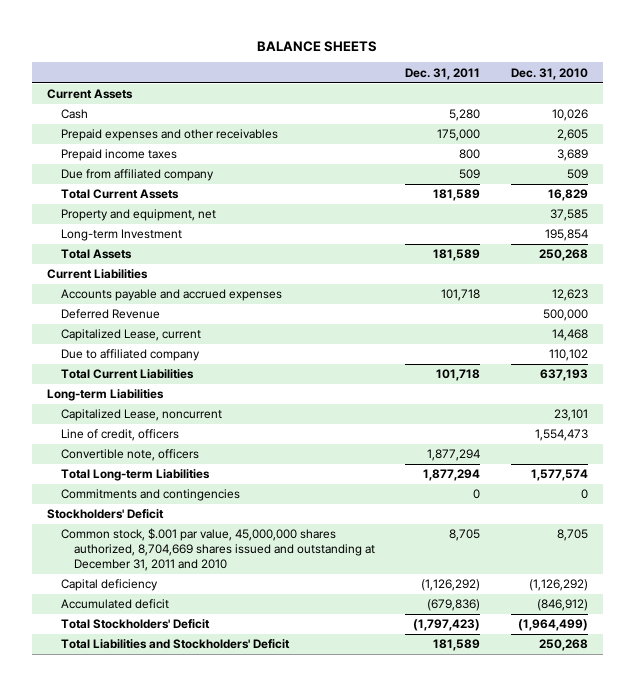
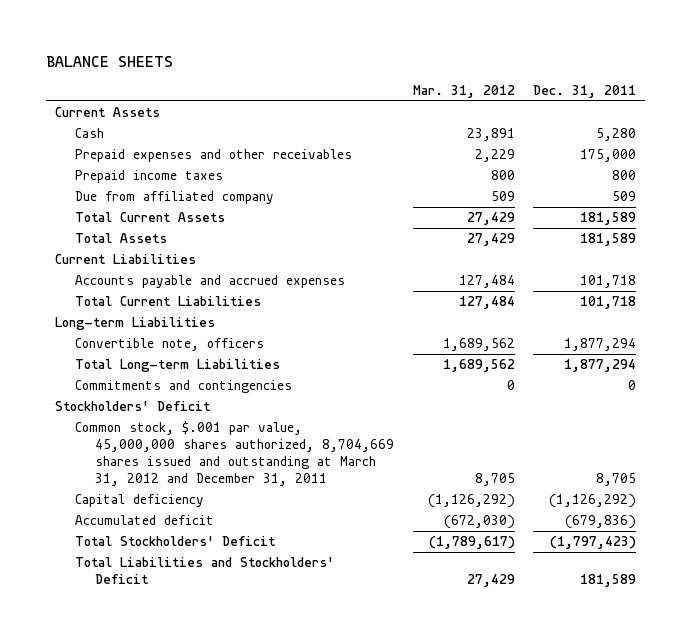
- | Dec. 31, 2011 | Dec. 31, 2010
+ | Mar. 31, 2012 | Dec. 31, 2011
- Property and equipment, net | | 37,585
- Long-term Investment | | 195,854
- Deferred Revenue | | 500,000
- Capitalized Lease, current | | 14,468
- Due to affiliated company | | 110,102
- Capitalized Lease, noncurrent | | 23,101
- Line of credit, officers | | 1,554,473
- Common stock, $.001 par value, 45,000,000 shares authorized, 8,704,669 shares issued and outstanding at December 31, 2011 and 2010 | 8,705 | 8,705
+ Common stock, $.001 par value, 45,000,000 shares authorized, 8,704,669 shares issued and outstanding at March 31, 2012 and December 31, 2011 | 8,705 | 8,705

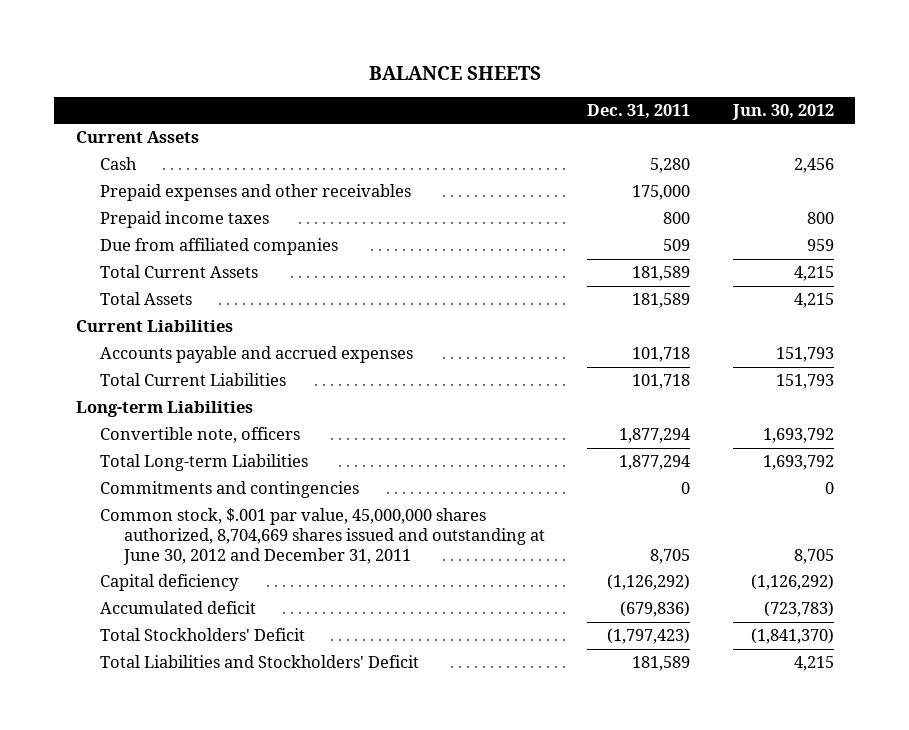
- | Mar. 31, 2012 | Dec. 31, 2011
+ | Dec. 31, 2011 | Jun. 30, 2012
- Due from affiliated company | 509 | 509
+ Due from affiliated companies | 509 | 959
- Stockholders' Deficit
- Common stock, $.001 par value, 45,000,000 shares authorized, 8,704,669 shares issued and outstanding at March 31, 2012 and December 31, 2011 | 8,705 | 8,705
+ Common stock, $.001 par value, 45,000,000 shares authorized, 8,704,669 shares issued and outstanding at June 30, 2012 and December 31, 2011 | 8,705 | 8,705

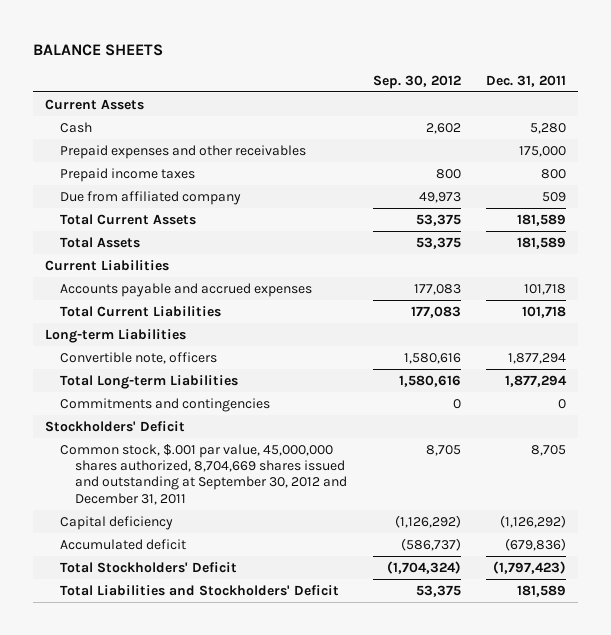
- | Dec. 31, 2011 | Jun. 30, 2012
+ | Sep. 30, 2012 | Dec. 31, 2011
- Due from affiliated companies | 509 | 959
+ Due from affiliated company | 49,973 | 509
- Common stock, $.001 par value, 45,000,000 shares authorized, 8,704,669 shares issued and outstanding at June 30, 2012 and December 31, 2011 | 8,705 | 8,705
+ Stockholders' Deficit
+ Common stock, $.001 par value, 45,000,000 shares authorized, 8,704,669 shares issued and outstanding at September 30, 2012 and December 31, 2011 | 8,705 | 8,705

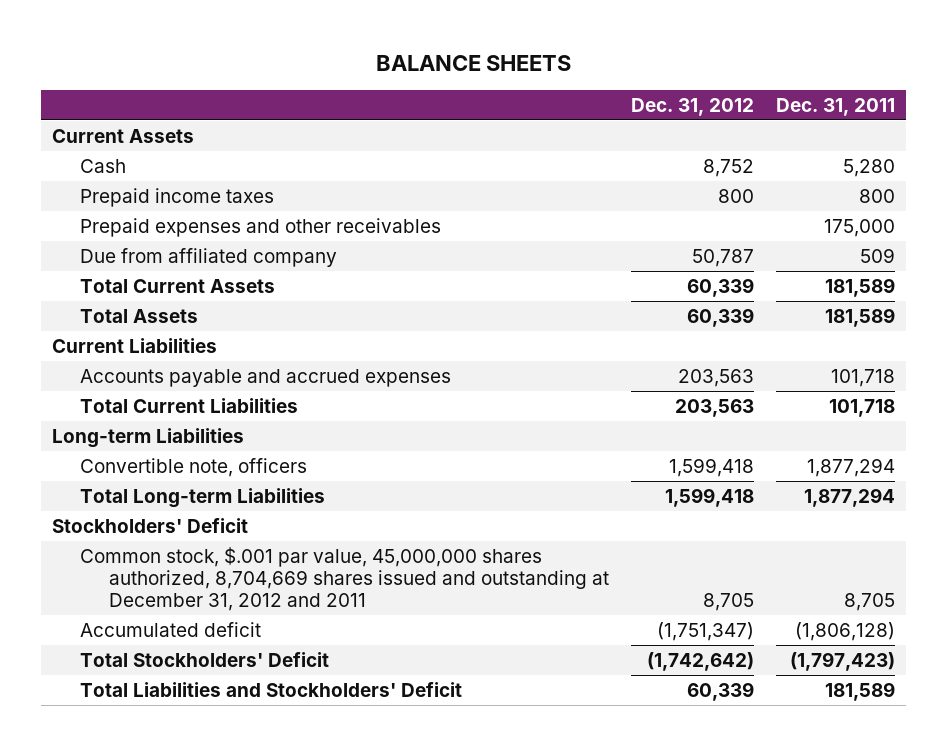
- | Sep. 30, 2012 | Dec. 31, 2011
+ | Dec. 31, 2012 | Dec. 31, 2011
moved down: Prepaid expenses and other receivables | | 175,000
- Commitments and contingencies | 0 | 0
- Common stock, $.001 par value, 45,000,000 shares authorized, 8,704,669 shares issued and outstanding at September 30, 2012 and December 31, 2011 | 8,705 | 8,705
- Capital deficiency | (1,126,292) | (1,126,292)
- Accumulated deficit | (586,737) | (679,836)
+ Common stock, $.001 par value, 45,000,000 shares authorized, 8,704,669 shares issued and outstanding at December 31, 2012 and 2011 | 8,705 | 8,705
+ Accumulated deficit | (1,751,347) | (1,806,128)

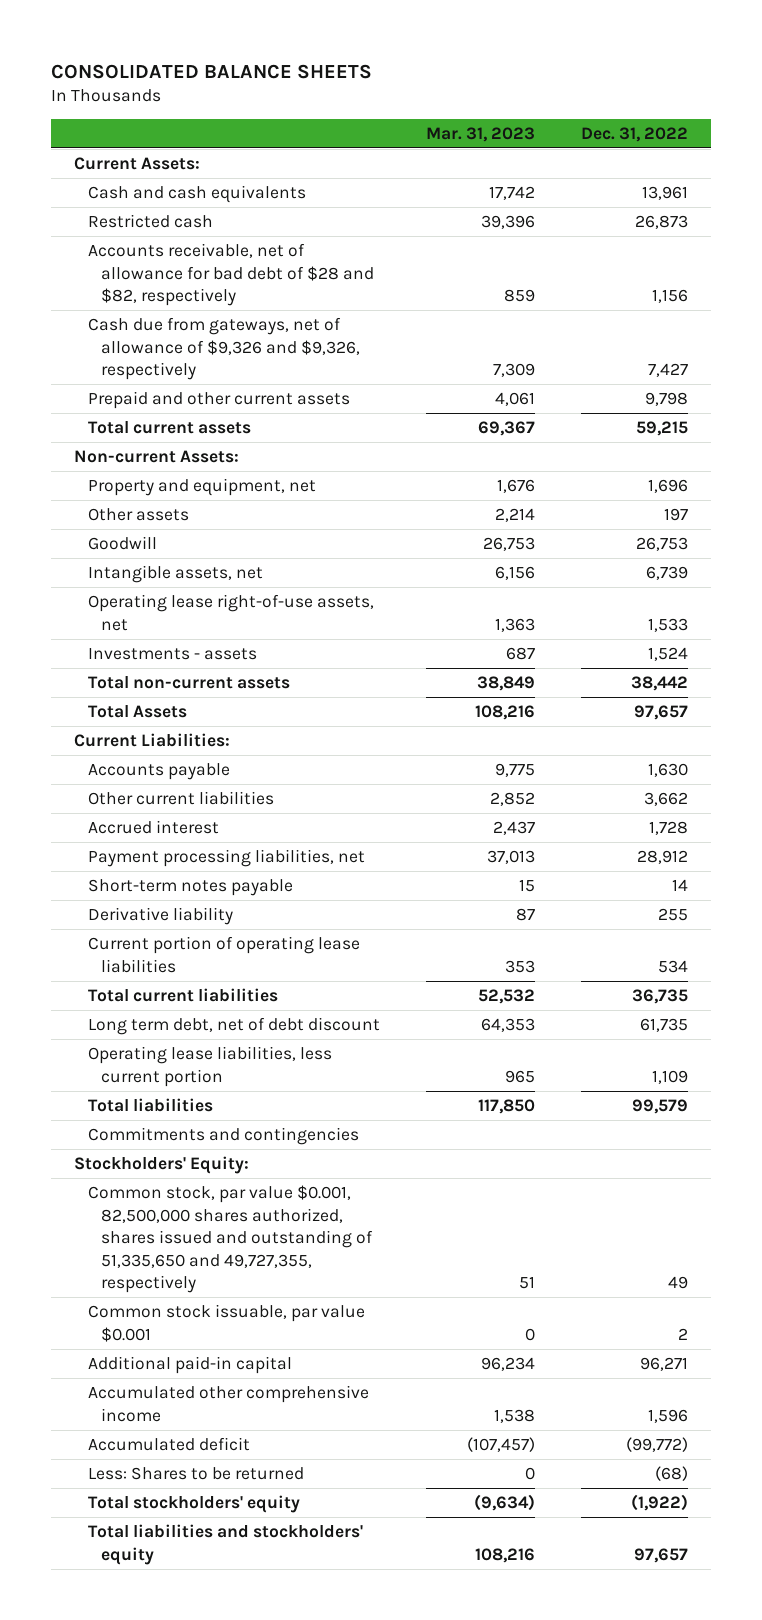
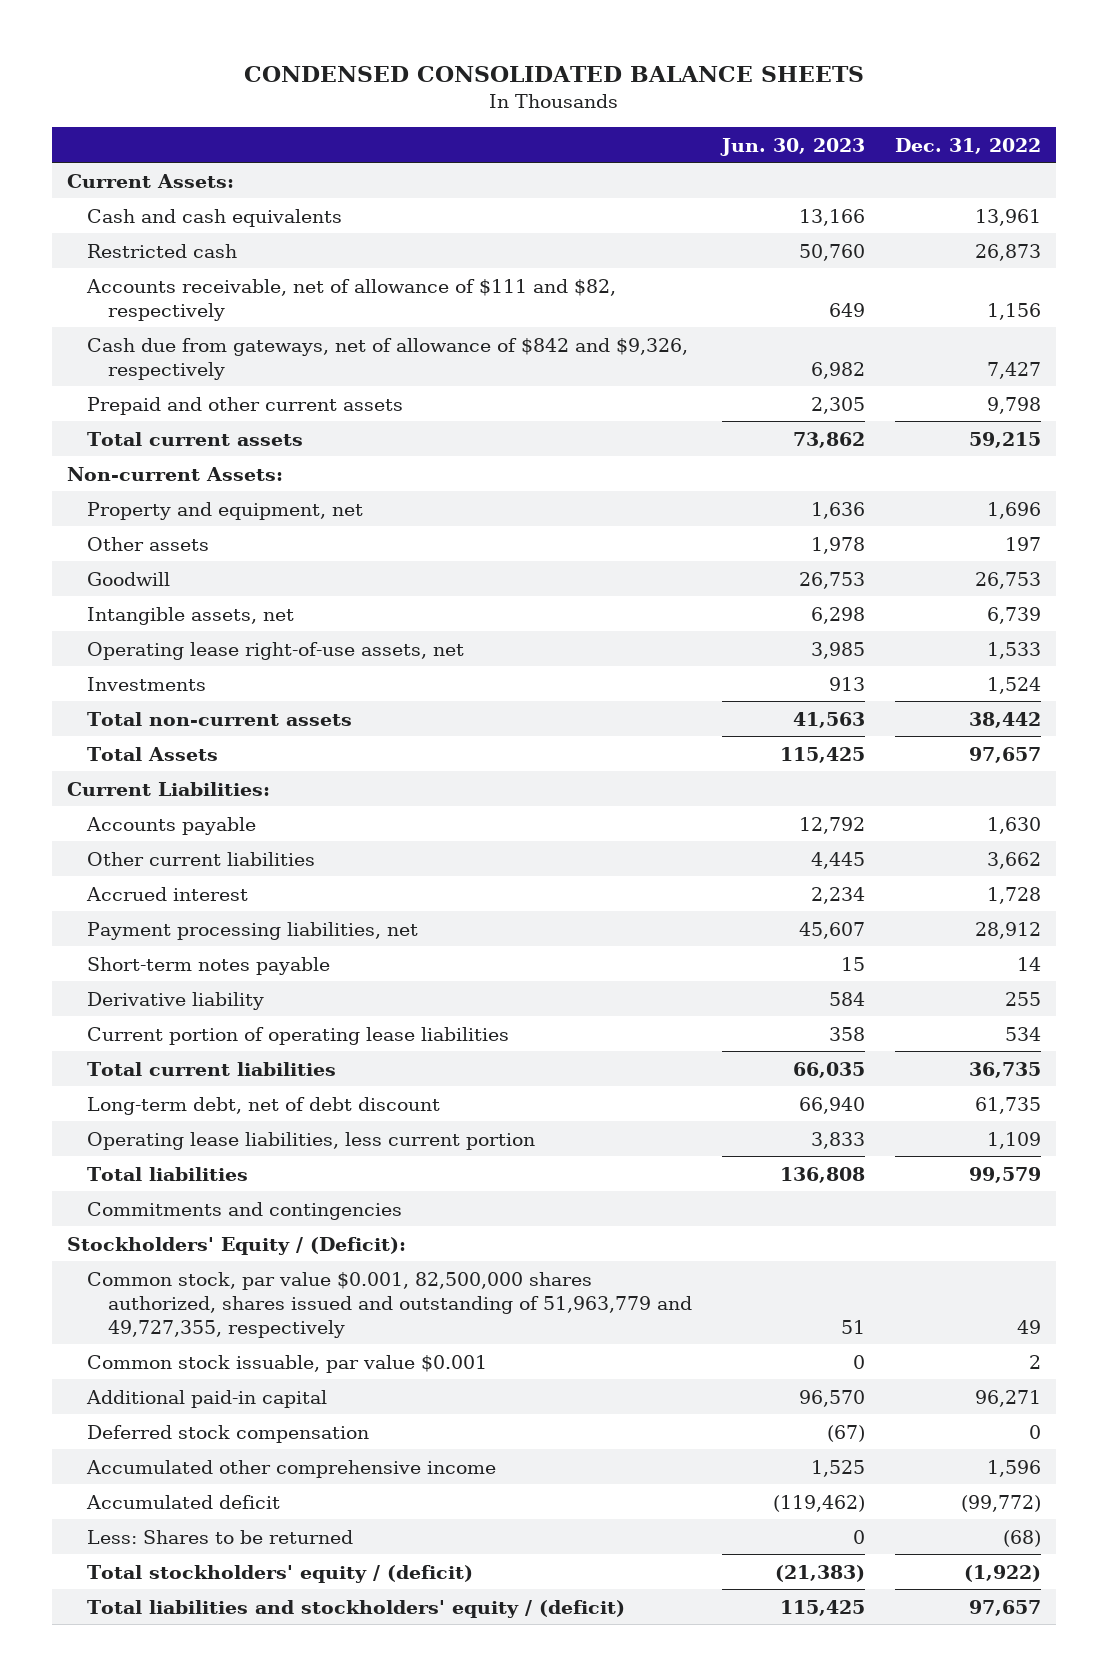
- CONSOLIDATED BALANCE SHEETS
+ CONDENSED CONSOLIDATED BALANCE SHEETS
- | Mar. 31, 2023 | Dec. 31, 2022
+ | Jun. 30, 2023 | Dec. 31, 2022
- Accounts receivable, net of allowance for bad debt of $28 and $82, respectively | 859 | 1,156
- Cash due from gateways, net of allowance of $9,326 and $9,326, respectively | 7,309 | 7,427
+ Accounts receivable, net of allowance of $111 and $82, respectively | 649 | 1,156
+ Cash due from gateways, net of allowance of $842 and $9,326, respectively | 6,982 | 7,427
- Investments - assets | 687 | 1,524
+ Investments | 913 | 1,524
- Long term debt, net of debt discount | 64,353 | 61,735
+ Long-term debt, net of debt discount | 66,940 | 61,735
- Stockholders' Equity:
- Common stock, par value $0.001, 82,500,000 shares authorized, shares issued and outstanding of 51,335,650 and 49,727,355, respectively | 51 | 49
+ Stockholders' Equity / (Deficit):
+ Common stock, par value $0.001, 82,500,000 shares authorized, shares issued and outstanding of 51,963,779 and 49,727,355, respectively | 51 | 49
+ Deferred stock compensation | (67) | 0
- Total stockholders' equity | (9,634) | (1,922)
- Total liabilities and stockholders' equity | 108,216 | 97,657
+ Total stockholders' equity / (deficit) | (21,383) | (1,922)
+ Total liabilities and stockholders' equity / (deficit) | 115,425 | 97,657

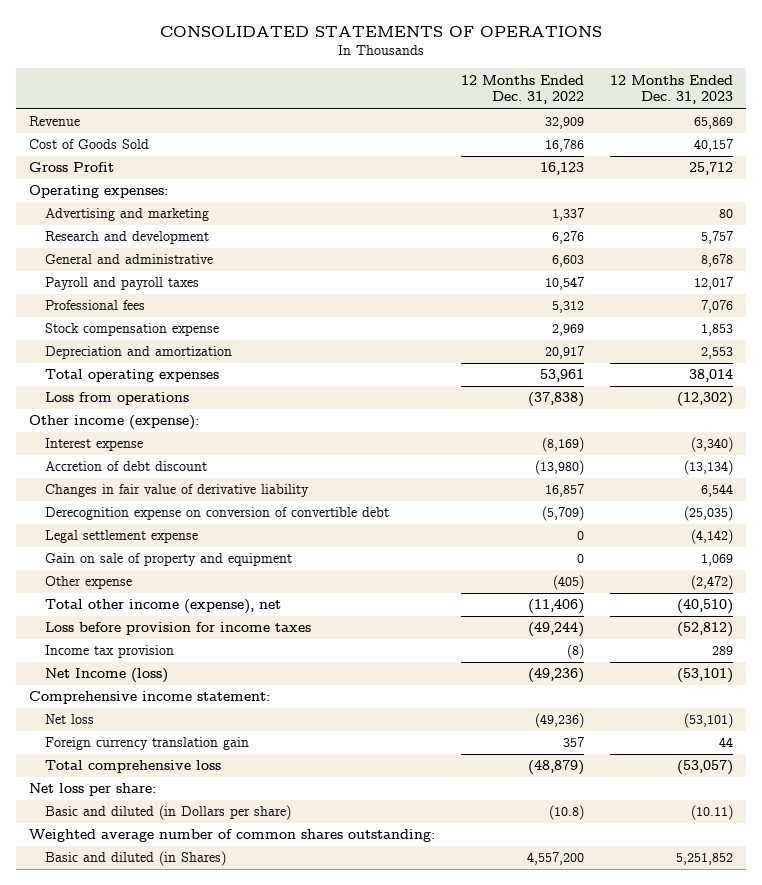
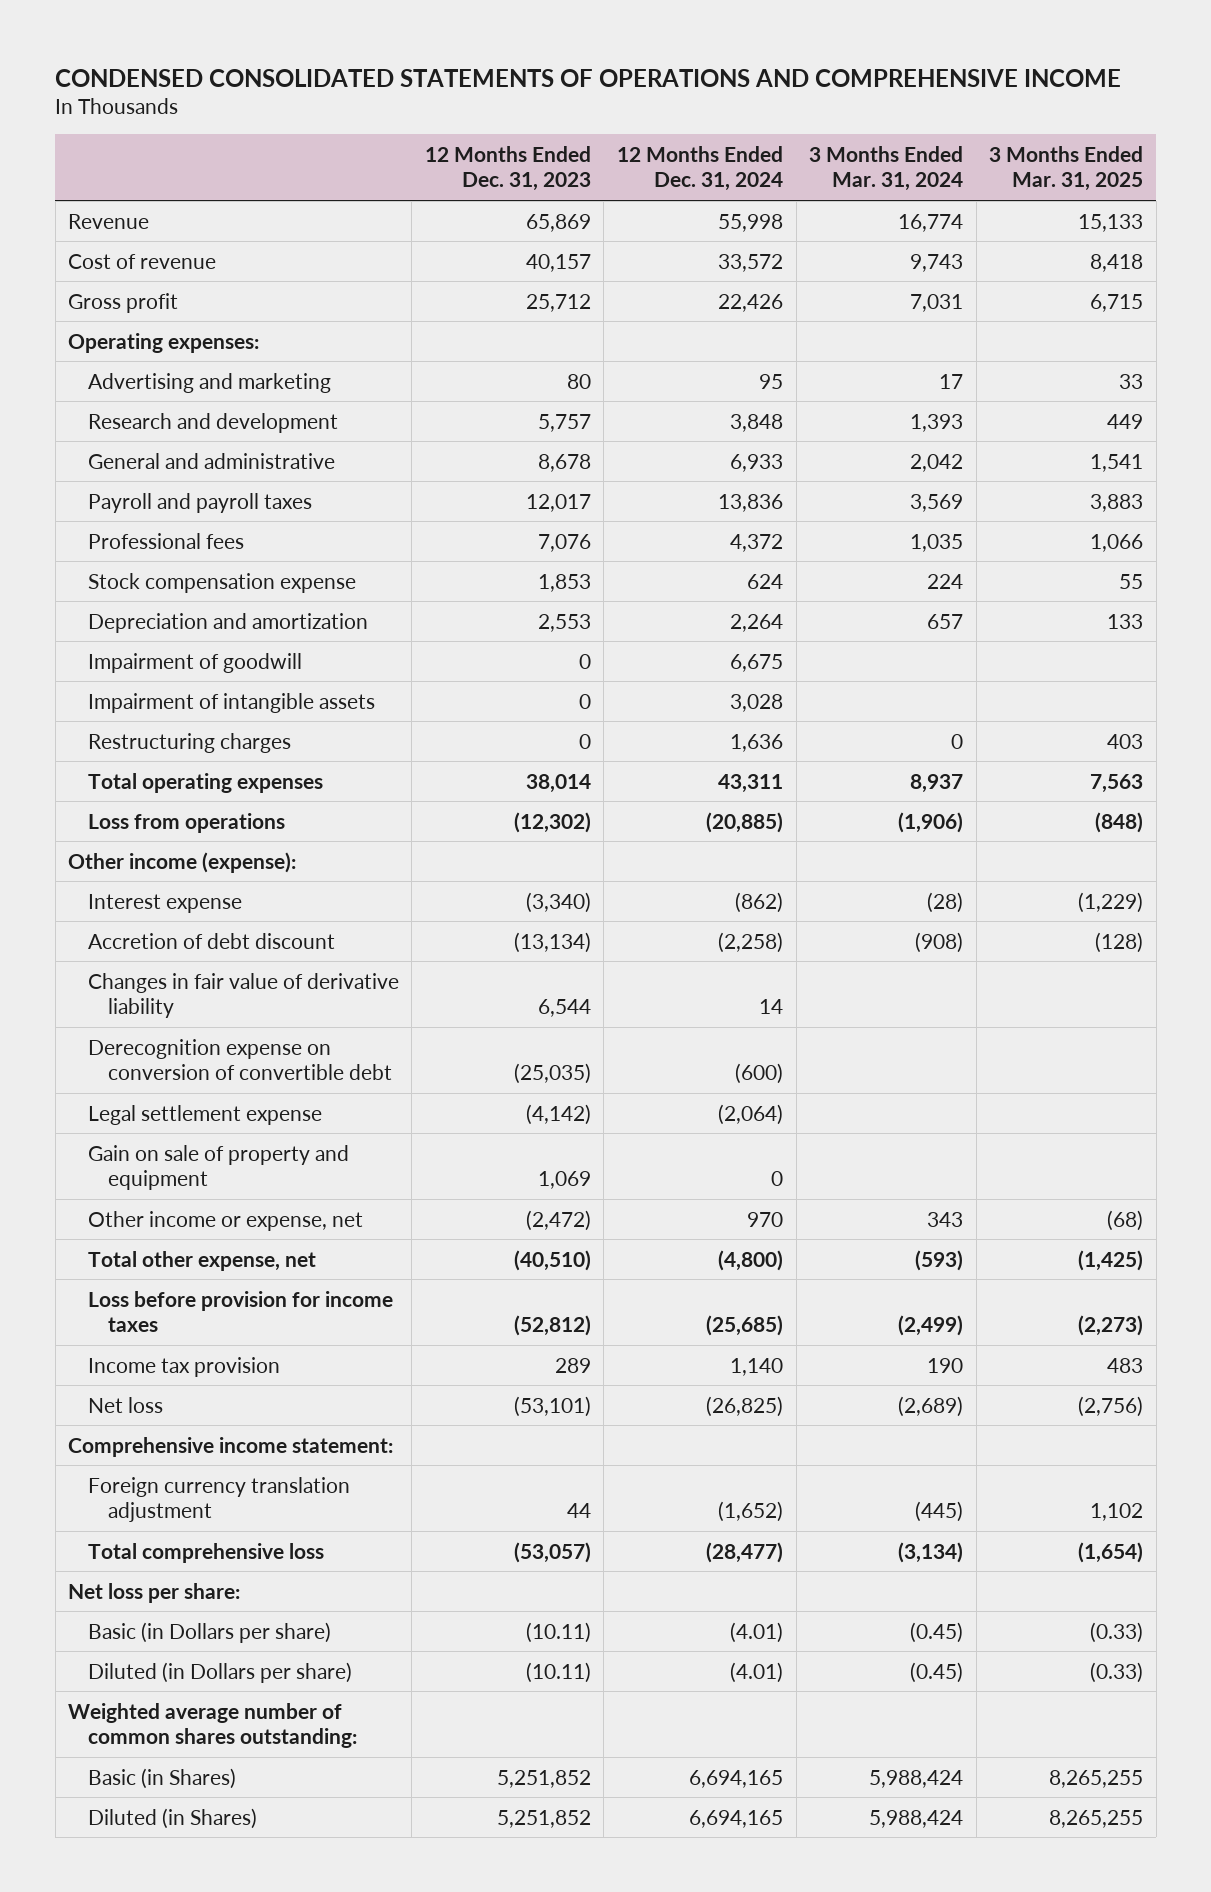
- CONSOLIDATED STATEMENTS OF OPERATIONS
+ CONDENSED CONSOLIDATED STATEMENTS OF OPERATIONS AND COMPREHENSIVE INCOME
- | 12 Months Ended Dec. 31, 2022 | 12 Months Ended Dec. 31, 2023
+ | 12 Months Ended Dec. 31, 2023 | 12 Months Ended Dec. 31, 2024 | 3 Months Ended Mar. 31, 2024 | 3 Months Ended Mar. 31, 2025
- Cost of Goods Sold | 16,786 | 40,157
- Gross Profit | 16,123 | 25,712
+ Cost of revenue | 40,157 | 33,572 | 9,743 | 8,418
+ Gross profit | 25,712 | 22,426 | 7,031 | 6,715
+ Impairment of goodwill | 0 | 6,675 | |
+ Impairment of intangible assets | 0 | 3,028 | |
+ Restructuring charges | 0 | 1,636 | 0 | 403
- Other expense | (405) | (2,472)
- Total other income (expense), net | (11,406) | (40,510)
+ Other income or expense, net | (2,472) | 970 | 343 | (68)
+ Total other expense, net | (40,510) | (4,800) | (593) | (1,425)
- Net Income (loss) | (49,236) | (53,101)
- Foreign currency translation gain | 357 | 44
moved down: Comprehensive income statement:
+ Foreign currency translation adjustment | 44 | (1,652) | (445) | 1,102
- Basic and diluted (in Dollars per share) | (10.8) | (10.11)
+ Basic (in Dollars per share) | (10.11) | (4.01) | (0.45) | (0.33)
+ Diluted (in Dollars per share) | (10.11) | (4.01) | (0.45) | (0.33)
- Basic and diluted (in Shares) | 4,557,200 | 5,251,852
+ Basic (in Shares) | 5,251,852 | 6,694,165 | 5,988,424 | 8,265,255
+ Diluted (in Shares) | 5,251,852 | 6,694,165 | 5,988,424 | 8,265,255

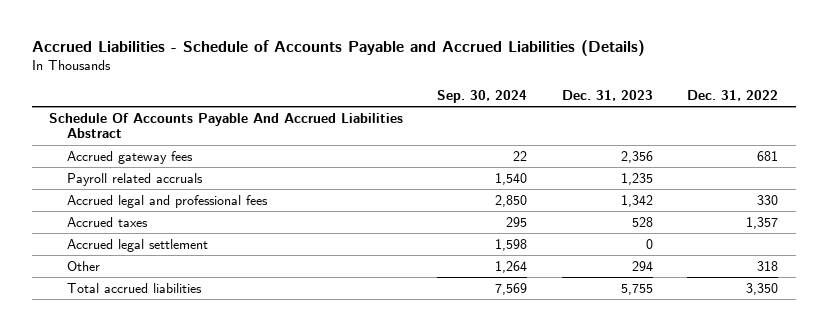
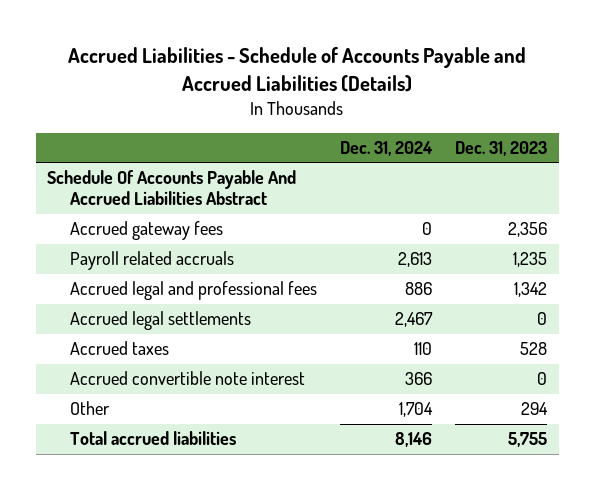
- | Sep. 30, 2024 | Dec. 31, 2023 | Dec. 31, 2022
+ | Dec. 31, 2024 | Dec. 31, 2023
+ Accrued legal settlements | 2,467 | 0
- Accrued legal settlement | 1,598 | 0 |
+ Accrued convertible note interest | 366 | 0

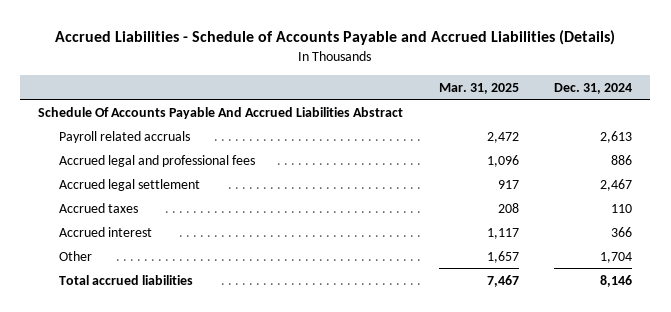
- | Dec. 31, 2024 | Dec. 31, 2023
+ | Mar. 31, 2025 | Dec. 31, 2024
- Accrued gateway fees | 0 | 2,356
- Accrued legal settlements | 2,467 | 0
+ Accrued legal settlement | 917 | 2,467
- Accrued convertible note interest | 366 | 0
+ Accrued interest | 1,117 | 366

